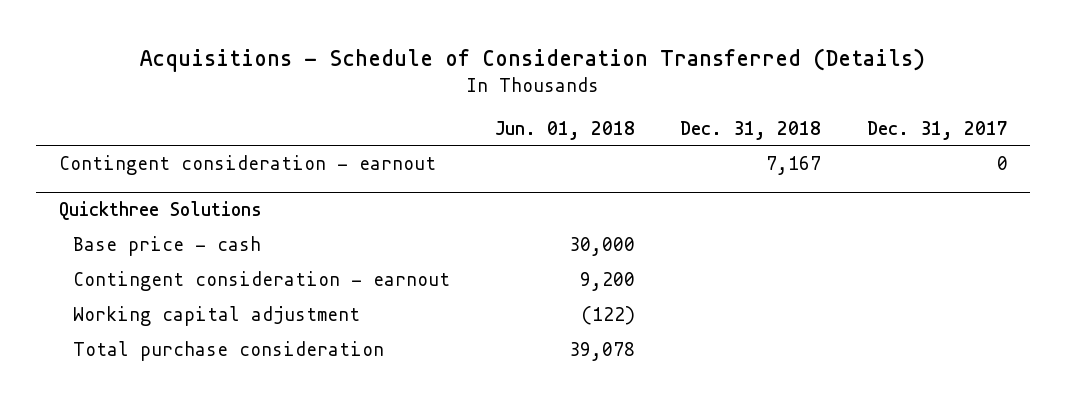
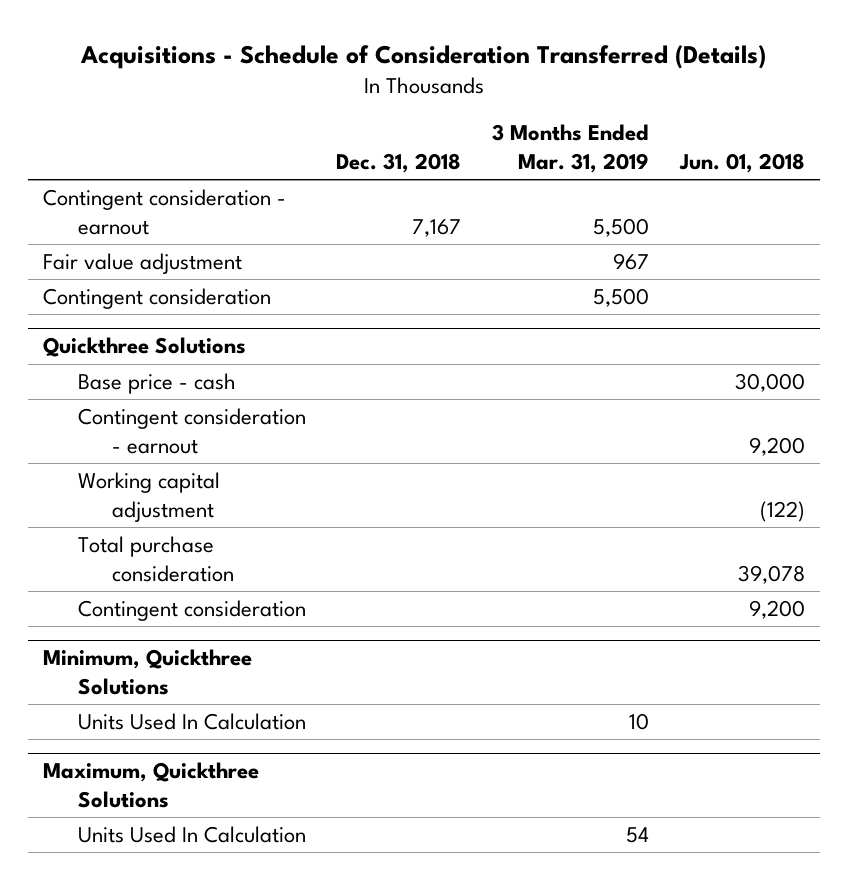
- | Jun. 01, 2018 | Dec. 31, 2018 | Dec. 31, 2017
+ | Dec. 31, 2018 | 3 Months Ended Mar. 31, 2019 | Jun. 01, 2018
+ Fair value adjustment | | 967 |
+ Contingent consideration | | 5,500 |
@ Quickthree Solutions
+ Contingent consideration | | | 9,200
+ Minimum, Quickthree Solutions
+ Units Used In Calculation | | 10 |
+ Maximum, Quickthree Solutions
+ Units Used In Calculation | | 54 |

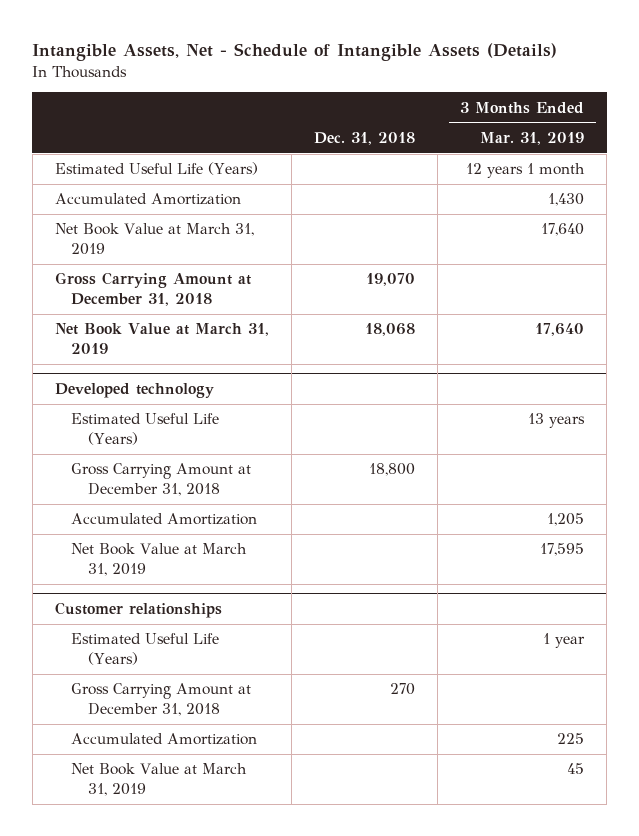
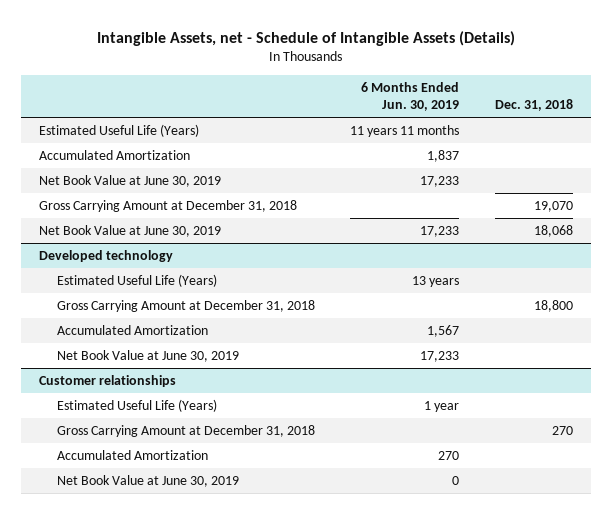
- Intangible Assets, Net - Schedule of Intangible Assets (Details)
+ Intangible Assets, net - Schedule of Intangible Assets (Details)
- | Dec. 31, 2018 | 3 Months Ended Mar. 31, 2019
+ | 6 Months Ended Jun. 30, 2019 | Dec. 31, 2018
- Net Book Value at March 31, 2019 | | 17,640
+ Net Book Value at June 30, 2019 | 17,233 |
- Net Book Value at March 31, 2019 | 18,068 | 17,640
+ Net Book Value at June 30, 2019 | 17,233 | 18,068
@ Developed technology
- Net Book Value at March 31, 2019 | | 17,595
+ Net Book Value at June 30, 2019 | 17,233 |
@ Customer relationships
- Net Book Value at March 31, 2019 | | 45
+ Net Book Value at June 30, 2019 | 0 |

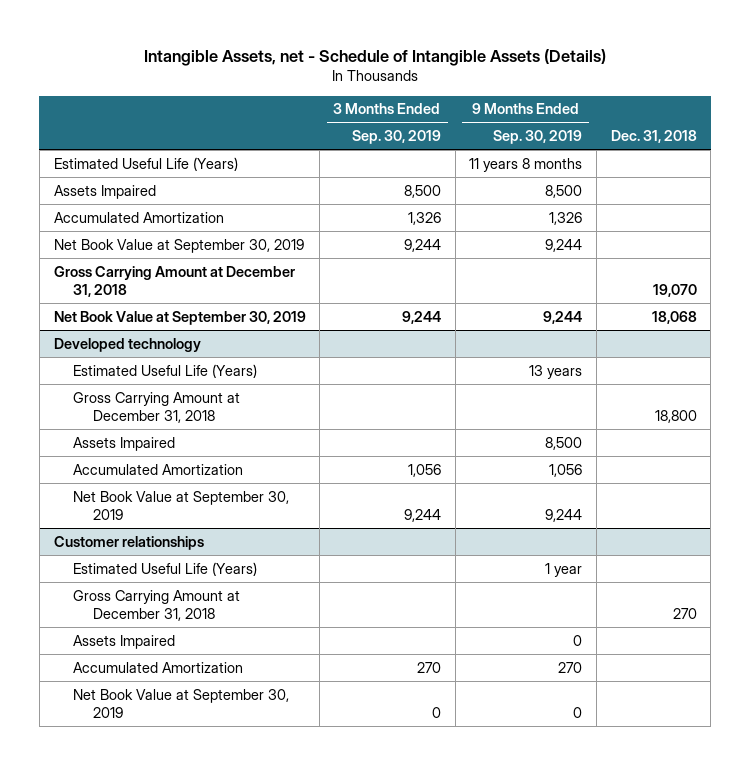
- | 6 Months Ended Jun. 30, 2019 | Dec. 31, 2018
+ | 3 Months Ended Sep. 30, 2019 | 9 Months Ended Sep. 30, 2019 | Dec. 31, 2018
+ Assets Impaired | 8,500 | 8,500 |
- Net Book Value at June 30, 2019 | 17,233 |
+ Net Book Value at September 30, 2019 | 9,244 | 9,244 |
- Net Book Value at June 30, 2019 | 17,233 | 18,068
+ Net Book Value at September 30, 2019 | 9,244 | 9,244 | 18,068
@ Developed technology
+ Assets Impaired | | 8,500 |
- Net Book Value at June 30, 2019 | 17,233 |
+ Net Book Value at September 30, 2019 | 9,244 | 9,244 |
@ Customer relationships
+ Assets Impaired | | 0 |
- Net Book Value at June 30, 2019 | 0 |
+ Net Book Value at September 30, 2019 | 0 | 0 |

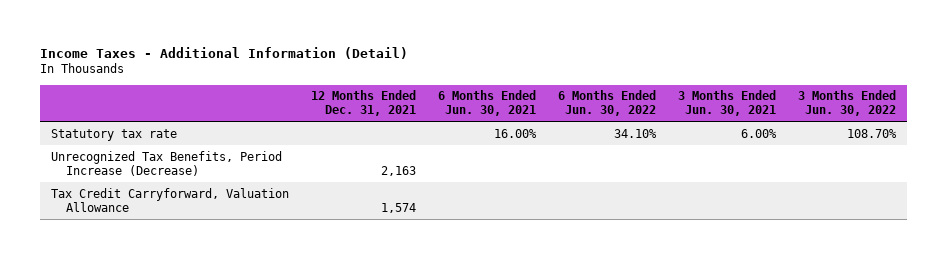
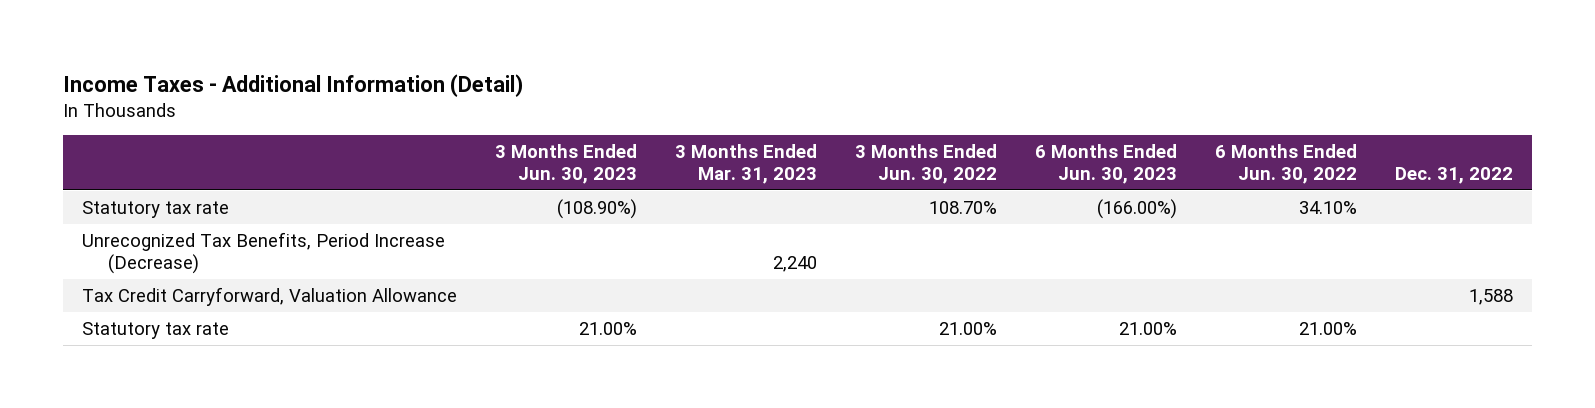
- | 12 Months Ended Dec. 31, 2021 | 6 Months Ended Jun. 30, 2021 | 6 Months Ended Jun. 30, 2022 | 3 Months Ended Jun. 30, 2021 | 3 Months Ended Jun. 30, 2022
+ | 3 Months Ended Jun. 30, 2023 | 3 Months Ended Mar. 31, 2023 | 3 Months Ended Jun. 30, 2022 | 6 Months Ended Jun. 30, 2023 | 6 Months Ended Jun. 30, 2022 | Dec. 31, 2022
+ Statutory tax rate | 21.00% | | 21.00% | 21.00% | 21.00% |

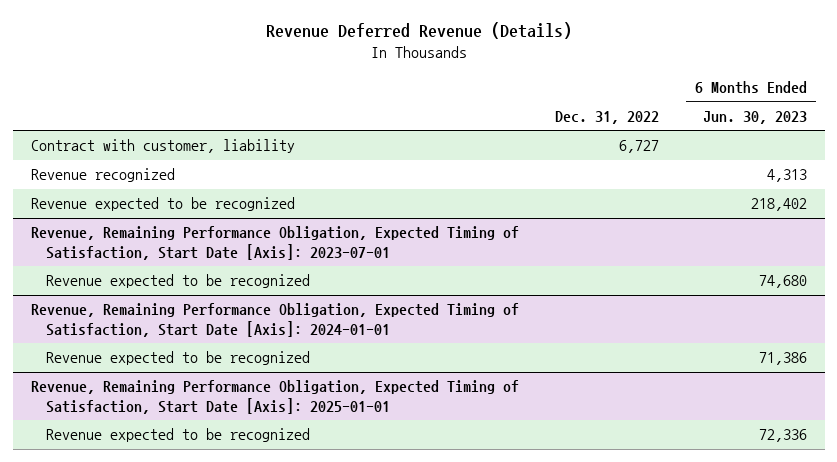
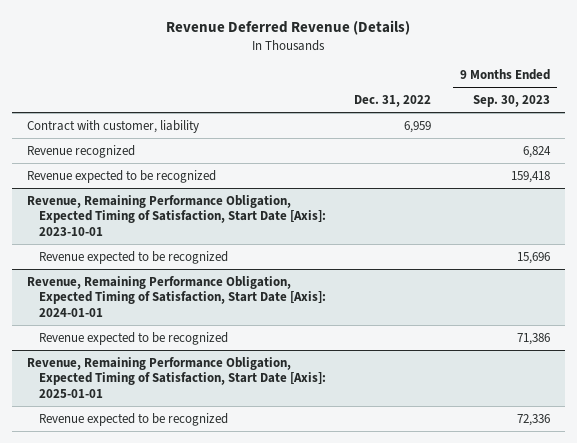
- | Dec. 31, 2022 | 6 Months Ended Jun. 30, 2023
+ | Dec. 31, 2022 | 9 Months Ended Sep. 30, 2023
- Contract with customer, liability | 6,727 |
+ Contract with customer, liability | 6,959 |
- Revenue, Remaining Performance Obligation, Expected Timing of Satisfaction, Start Date [Axis]: 2023-07-01
- Revenue expected to be recognized | | 74,680
+ Revenue, Remaining Performance Obligation, Expected Timing of Satisfaction, Start Date [Axis]: 2023-10-01
+ Revenue expected to be recognized | | 15,696

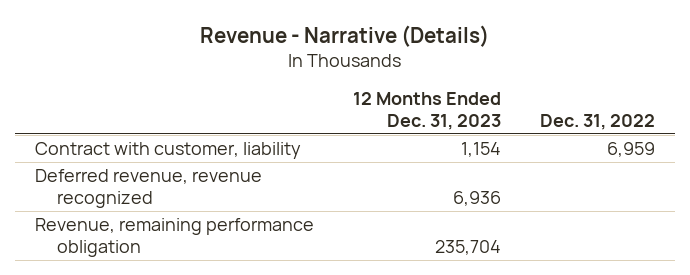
- Revenue Deferred Revenue (Details)
+ Revenue - Narrative (Details)
- | Dec. 31, 2022 | 9 Months Ended Sep. 30, 2023
+ | 12 Months Ended Dec. 31, 2023 | Dec. 31, 2022
- Revenue recognized | | 6,824
- Revenue expected to be recognized | | 159,418
- Revenue, Remaining Performance Obligation, Expected Timing of Satisfaction, Start Date [Axis]: 2023-10-01
- Revenue expected to be recognized | | 15,696
- Revenue, Remaining Performance Obligation, Expected Timing of Satisfaction, Start Date [Axis]: 2024-01-01
- Revenue expected to be recognized | | 71,386
- Revenue, Remaining Performance Obligation, Expected Timing of Satisfaction, Start Date [Axis]: 2025-01-01
- Revenue expected to be recognized | | 72,336
+ Deferred revenue, revenue recognized | 6,936 |
+ Revenue, remaining performance obligation | 235,704 |

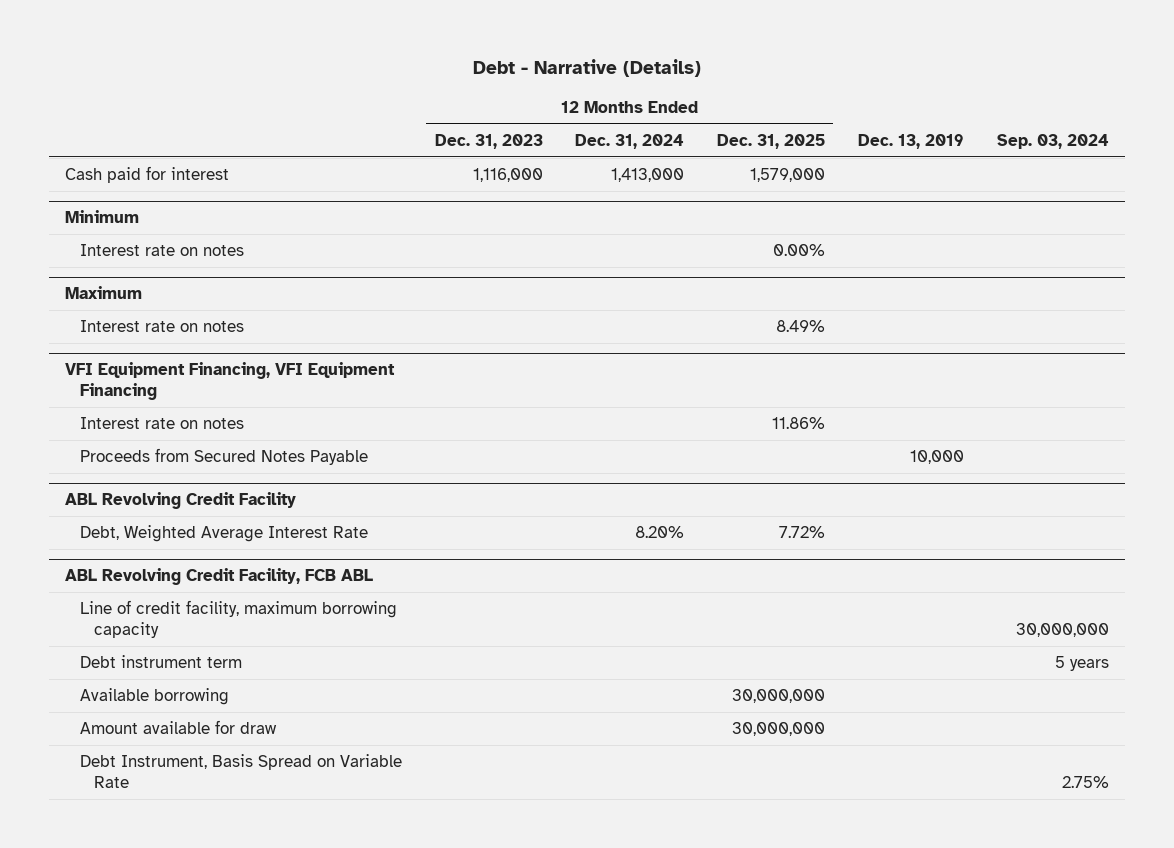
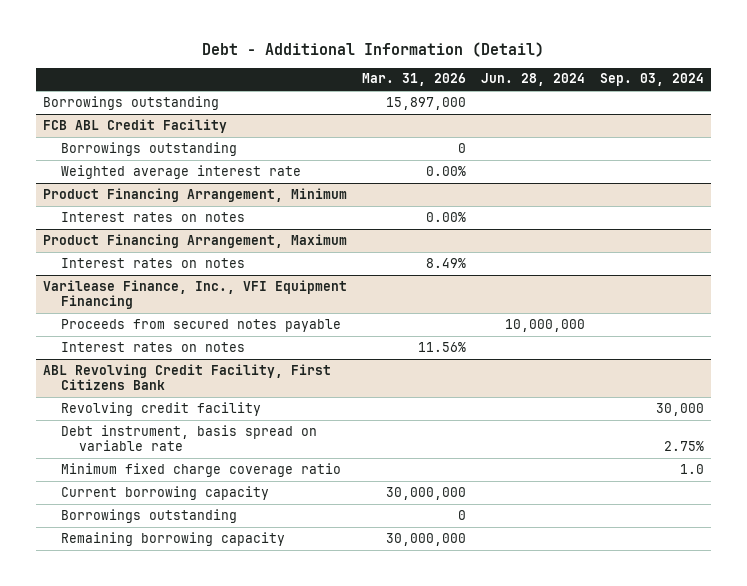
- Debt - Narrative (Details)
+ Debt - Additional Information (Detail)
- | 12 Months Ended Dec. 31, 2023 | 12 Months Ended Dec. 31, 2024 | 12 Months Ended Dec. 31, 2025 | Dec. 13, 2019 | Sep. 03, 2024
+ | Mar. 31, 2026 | Jun. 28, 2024 | Sep. 03, 2024
- Cash paid for interest | 1,116,000 | 1,413,000 | 1,579,000 | |
- Minimum
- Interest rate on notes | | | 0.00% | |
- Maximum
- Interest rate on notes | | | 8.49% | |
- VFI Equipment Financing, VFI Equipment Financing
- Interest rate on notes | | | 11.86% | |
- Proceeds from Secured Notes Payable | | | | 10,000 |
- ABL Revolving Credit Facility
- Debt, Weighted Average Interest Rate | | 8.20% | 7.72% | |
- ABL Revolving Credit Facility, FCB ABL
- Line of credit facility, maximum borrowing capacity | | | | | 30,000,000
- Debt instrument term | | | | | 5 years
- Available borrowing | | | 30,000,000 | |
- Amount available for draw | | | 30,000,000 | |
- Debt Instrument, Basis Spread on Variable Rate | | | | | 2.75%
+ Borrowings outstanding | 15,897,000 | |
+ FCB ABL Credit Facility
+ Borrowings outstanding | 0 | |
+ Weighted average interest rate | 0.00% | |
+ Product Financing Arrangement, Minimum
+ Interest rates on notes | 0.00% | |
+ Product Financing Arrangement, Maximum
+ Interest rates on notes | 8.49% | |
+ Varilease Finance, Inc., VFI Equipment Financing
+ Proceeds from secured notes payable | | 10,000,000 |
+ Interest rates on notes | 11.56% | |
+ ABL Revolving Credit Facility, First Citizens Bank
+ Revolving credit facility | | | 30,000
+ Debt instrument, basis spread on variable rate | | | 2.75%
+ Minimum fixed charge coverage ratio | | | 1.0
+ Current borrowing capacity | 30,000,000 | |
+ Borrowings outstanding | 0 | |
+ Remaining borrowing capacity | 30,000,000 | |

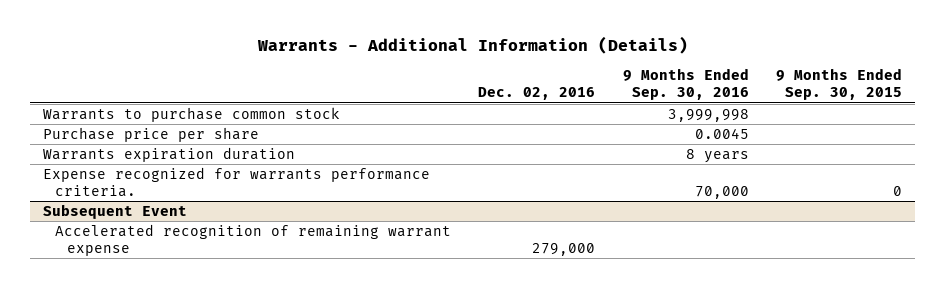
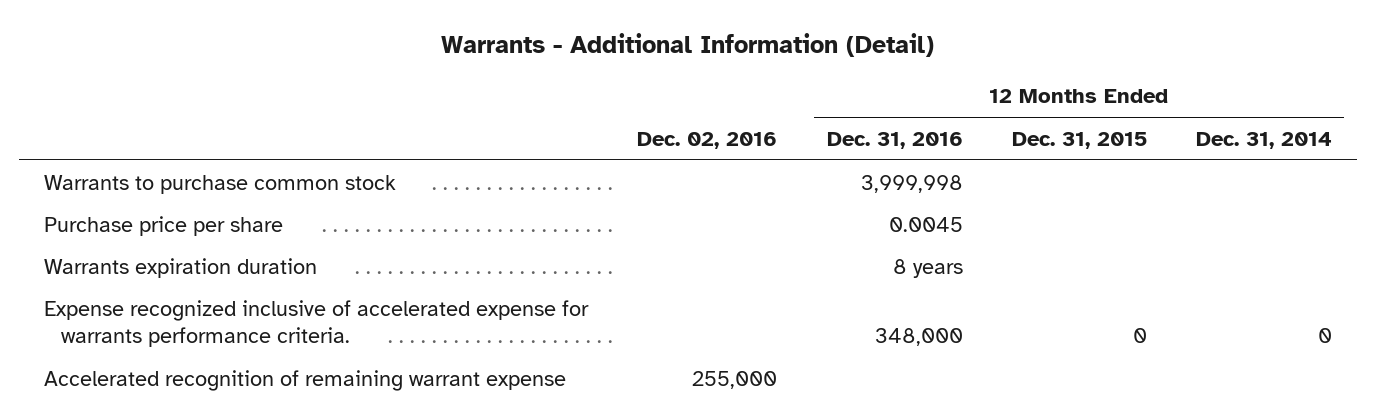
- Warrants - Additional Information (Details)
+ Warrants - Additional Information (Detail)
- | Dec. 02, 2016 | 9 Months Ended Sep. 30, 2016 | 9 Months Ended Sep. 30, 2015
+ | Dec. 02, 2016 | 12 Months Ended Dec. 31, 2016 | 12 Months Ended Dec. 31, 2015 | 12 Months Ended Dec. 31, 2014
- Expense recognized for warrants performance criteria. | | 70,000 | 0
- Subsequent Event
- Accelerated recognition of remaining warrant expense | 279,000 | |
+ Expense recognized inclusive of accelerated expense for warrants performance criteria. | | 348,000 | 0 | 0
+ Accelerated recognition of remaining warrant expense | 255,000 | | |

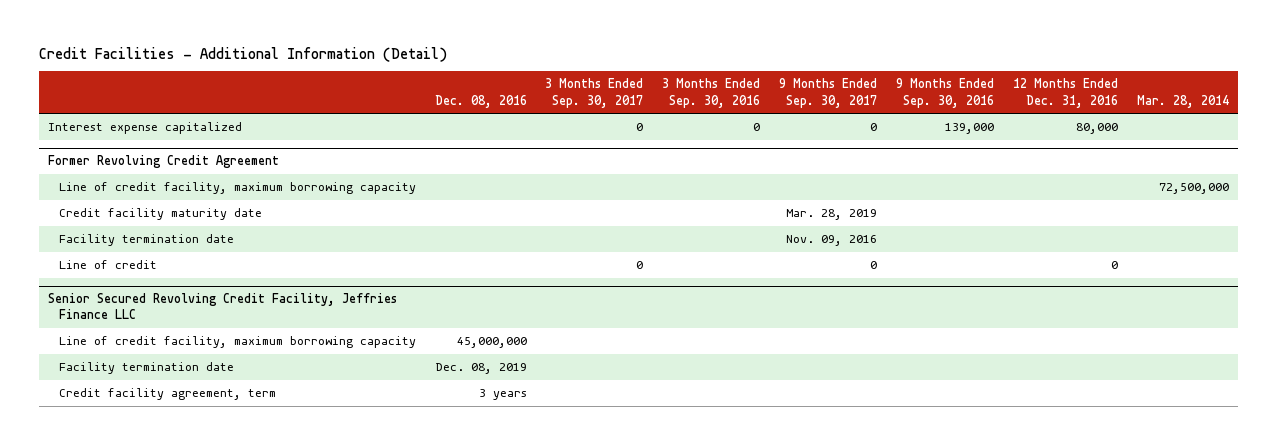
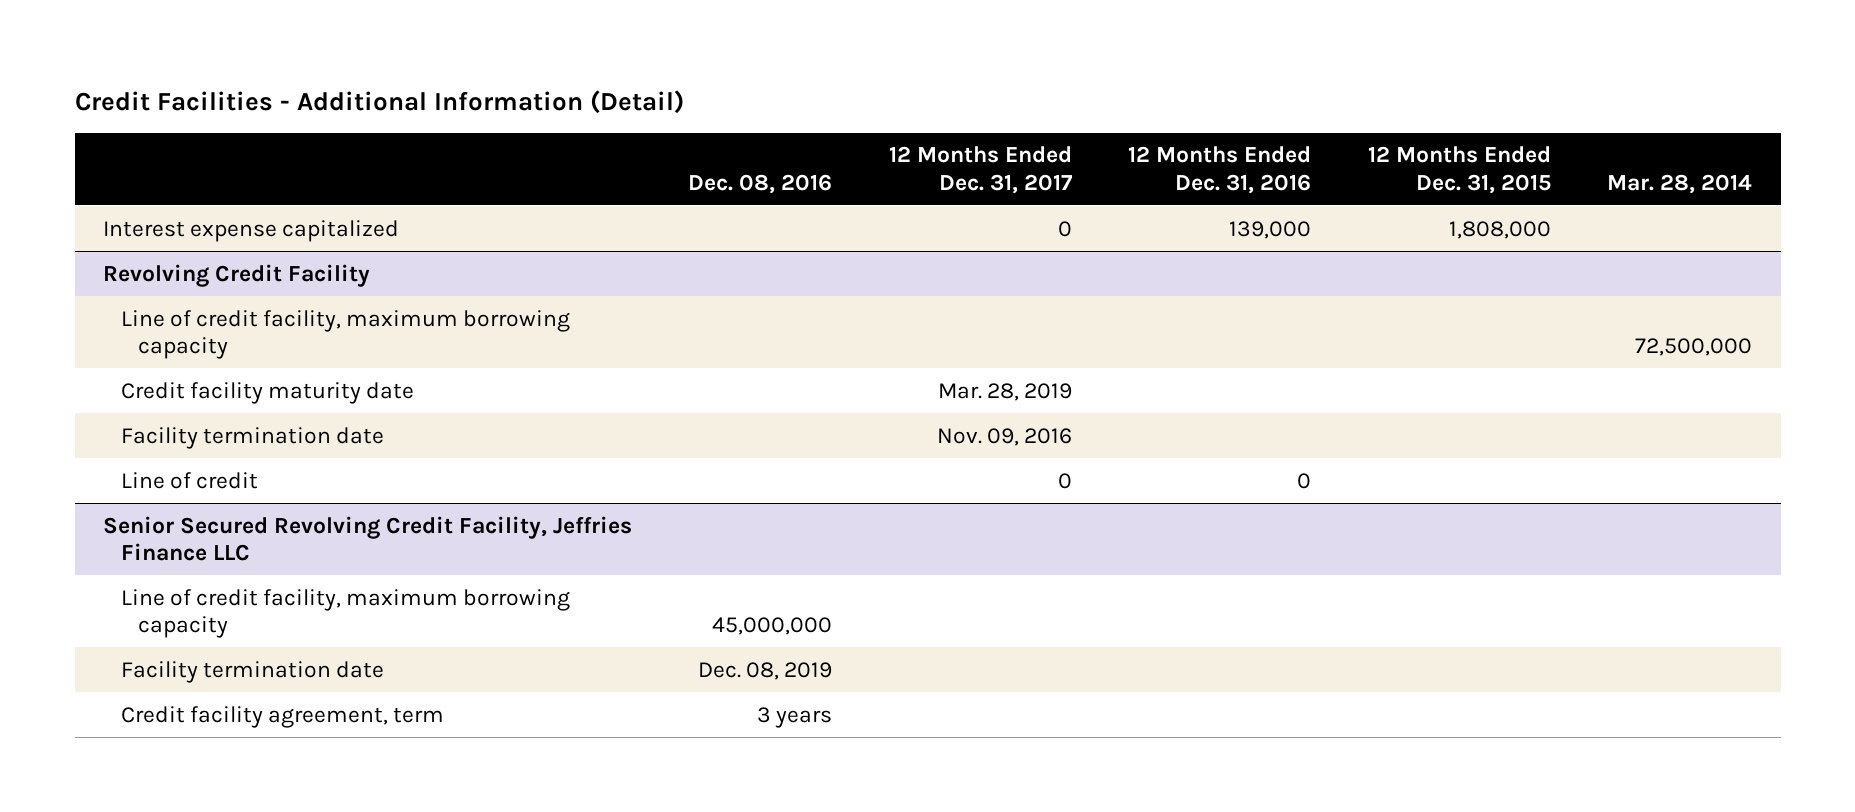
- | Dec. 08, 2016 | 3 Months Ended Sep. 30, 2017 | 3 Months Ended Sep. 30, 2016 | 9 Months Ended Sep. 30, 2017 | 9 Months Ended Sep. 30, 2016 | 12 Months Ended Dec. 31, 2016 | Mar. 28, 2014
+ | Dec. 08, 2016 | 12 Months Ended Dec. 31, 2017 | 12 Months Ended Dec. 31, 2016 | 12 Months Ended Dec. 31, 2015 | Mar. 28, 2014
- Interest expense capitalized | | 0 | 0 | 0 | 139,000 | 80,000 |
- Former Revolving Credit Agreement
+ Interest expense capitalized | | 0 | 139,000 | 1,808,000 |
+ Revolving Credit Facility

